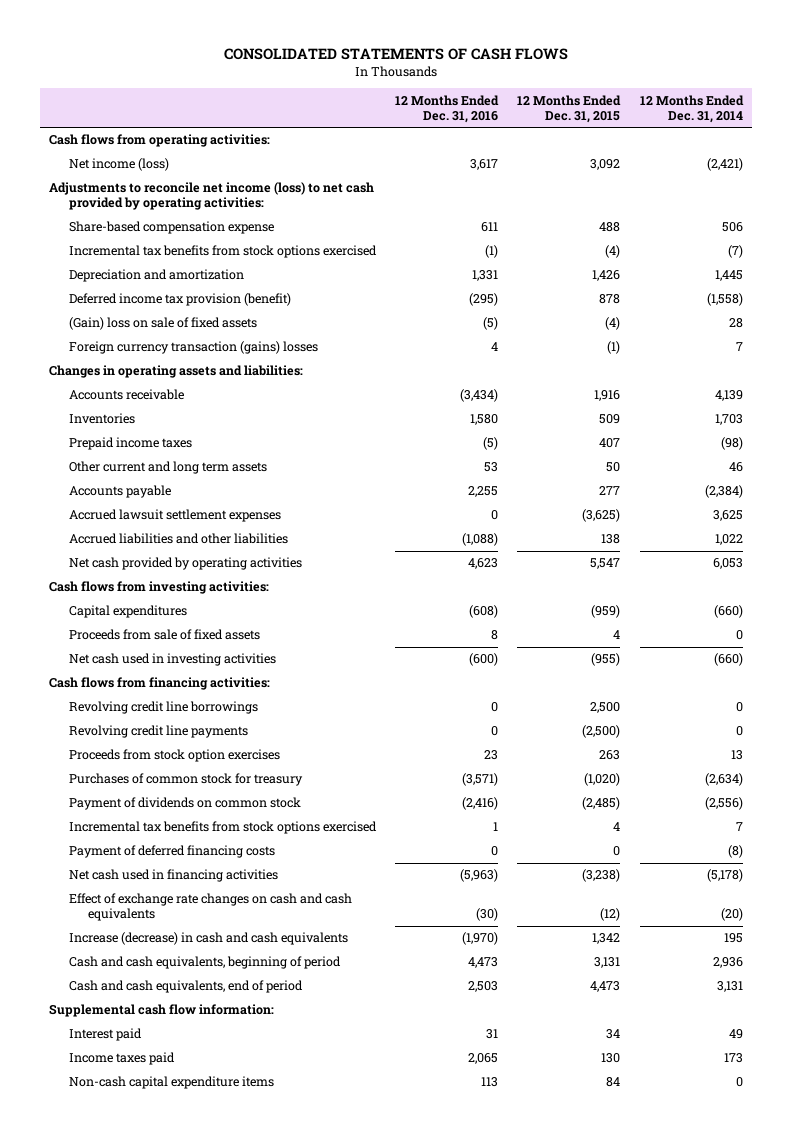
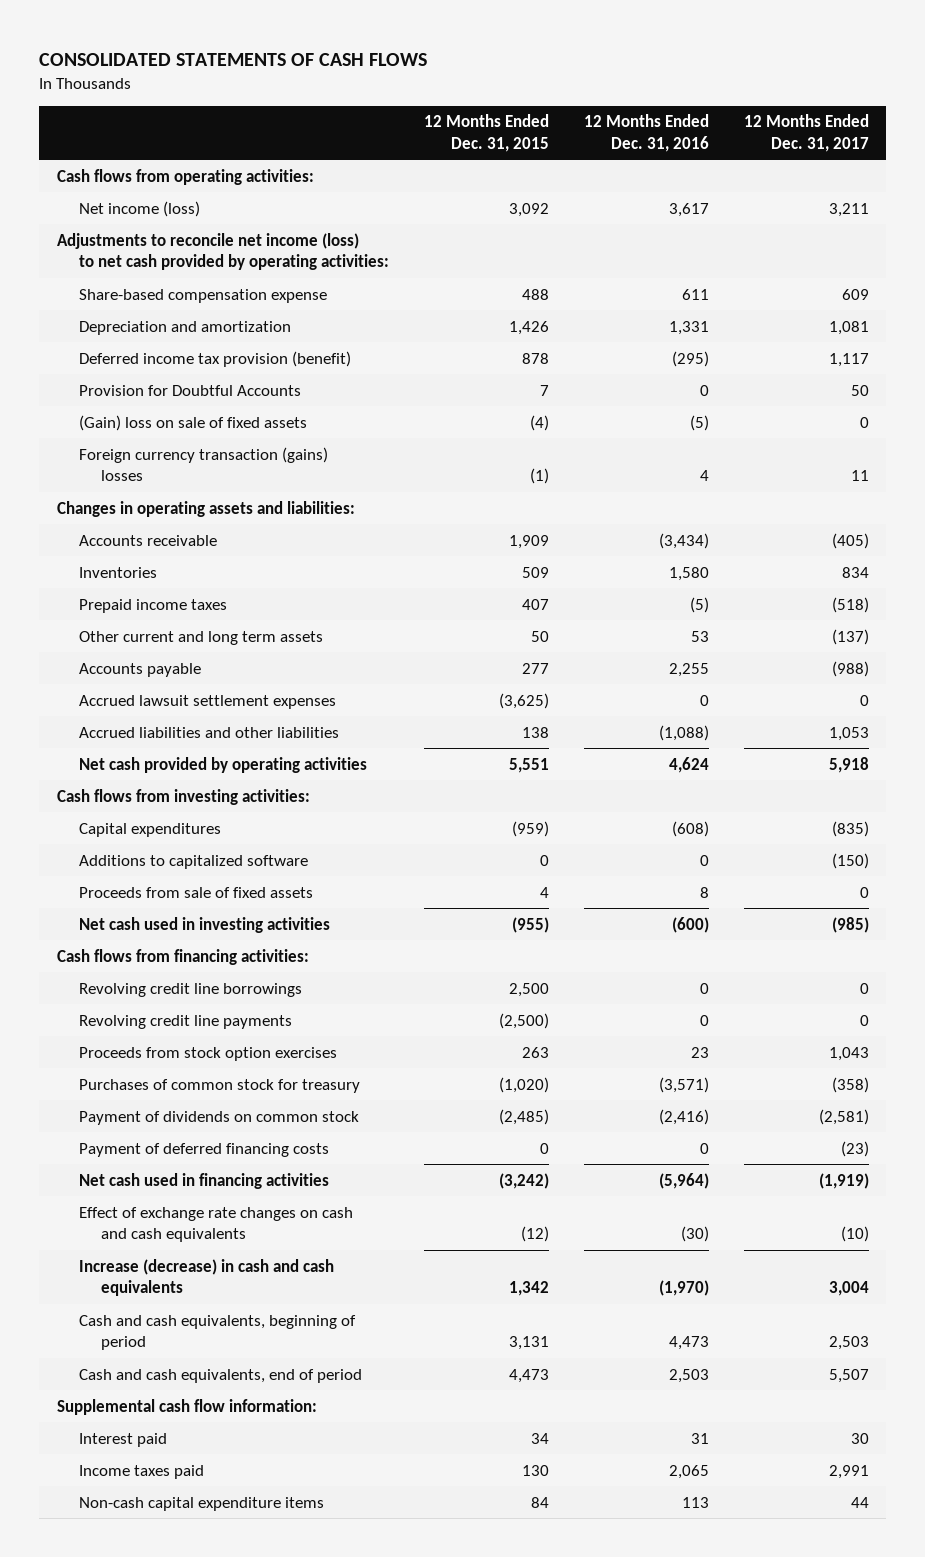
- | 12 Months Ended Dec. 31, 2016 | 12 Months Ended Dec. 31, 2015 | 12 Months Ended Dec. 31, 2014
+ | 12 Months Ended Dec. 31, 2015 | 12 Months Ended Dec. 31, 2016 | 12 Months Ended Dec. 31, 2017
- Incremental tax benefits from stock options exercised | (1) | (4) | (7)
+ Provision for Doubtful Accounts | 7 | 0 | 50
- Accounts receivable | (3,434) | 1,916 | 4,139
+ Accounts receivable | 1,909 | (3,434) | (405)
- Net cash provided by operating activities | 4,623 | 5,547 | 6,053
+ Net cash provided by operating activities | 5,551 | 4,624 | 5,918
+ Additions to capitalized software | 0 | 0 | (150)
- Incremental tax benefits from stock options exercised | 1 | 4 | 7
- Net cash used in financing activities | (5,963) | (3,238) | (5,178)
+ Net cash used in financing activities | (3,242) | (5,964) | (1,919)

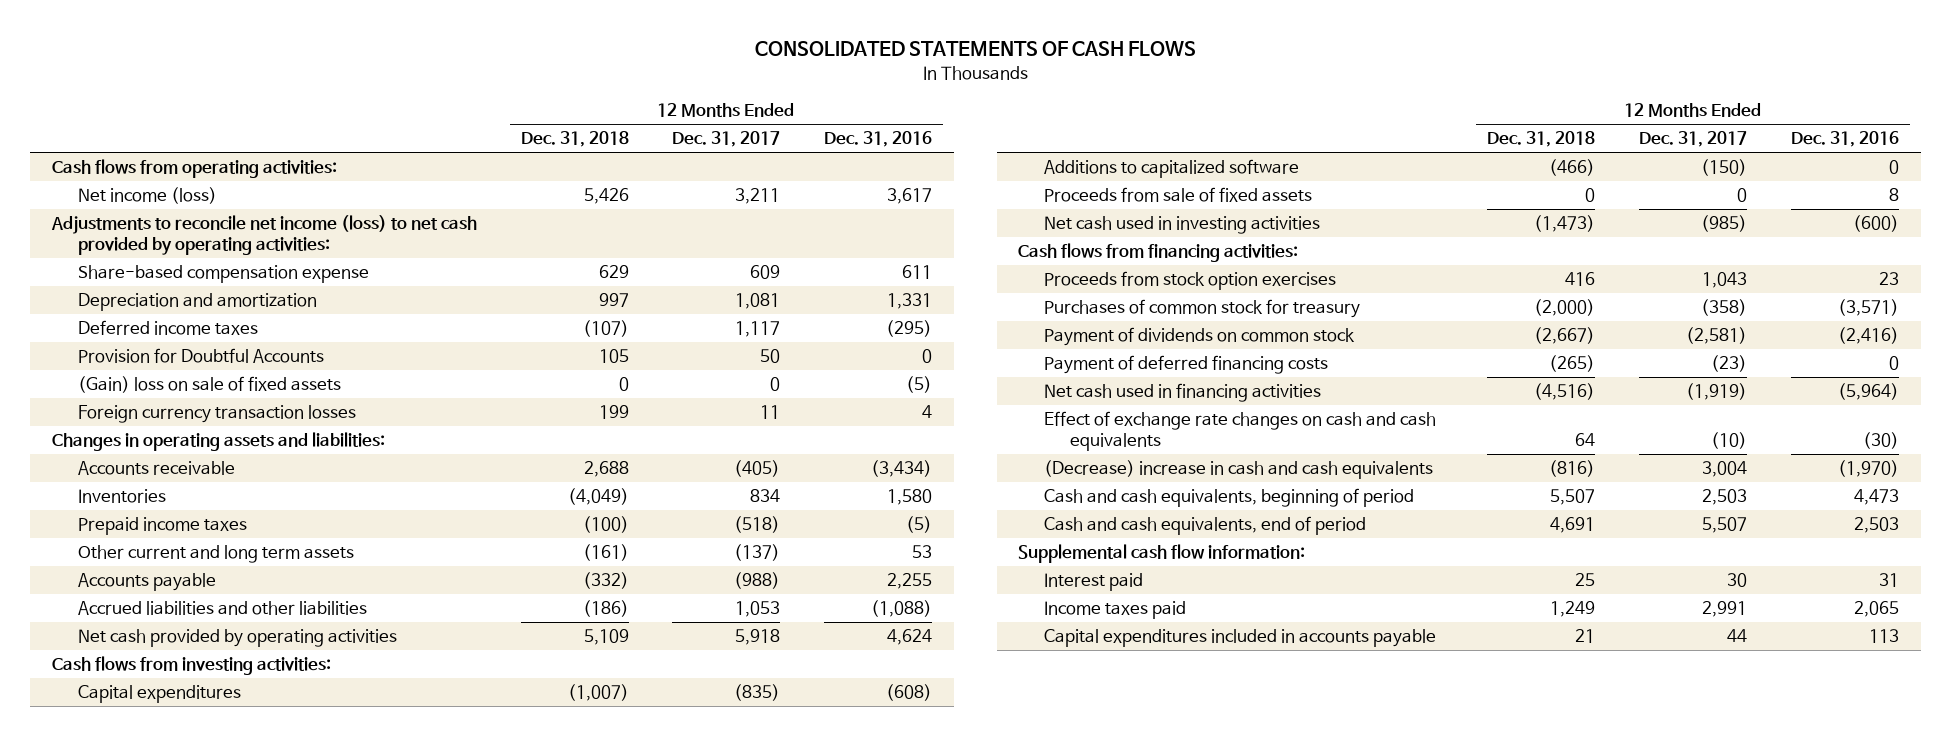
- | 12 Months Ended Dec. 31, 2015 | 12 Months Ended Dec. 31, 2016 | 12 Months Ended Dec. 31, 2017
+ | 12 Months Ended Dec. 31, 2018 | 12 Months Ended Dec. 31, 2017 | 12 Months Ended Dec. 31, 2016
- Deferred income tax provision (benefit) | 878 | (295) | 1,117
+ Deferred income taxes | (107) | 1,117 | (295)
- Foreign currency transaction (gains) losses | (1) | 4 | 11
+ Foreign currency transaction losses | 199 | 11 | 4
- Accrued lawsuit settlement expenses | (3,625) | 0 | 0
- Revolving credit line borrowings | 2,500 | 0 | 0
- Revolving credit line payments | (2,500) | 0 | 0
- Increase (decrease) in cash and cash equivalents | 1,342 | (1,970) | 3,004
+ (Decrease) increase in cash and cash equivalents | (816) | 3,004 | (1,970)
- Non-cash capital expenditure items | 84 | 113 | 44
+ Capital expenditures included in accounts payable | 21 | 44 | 113

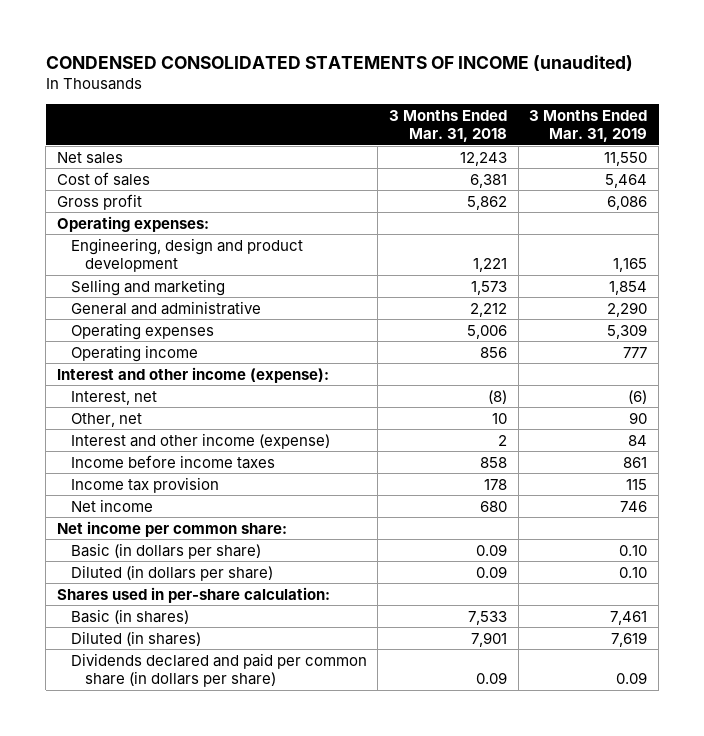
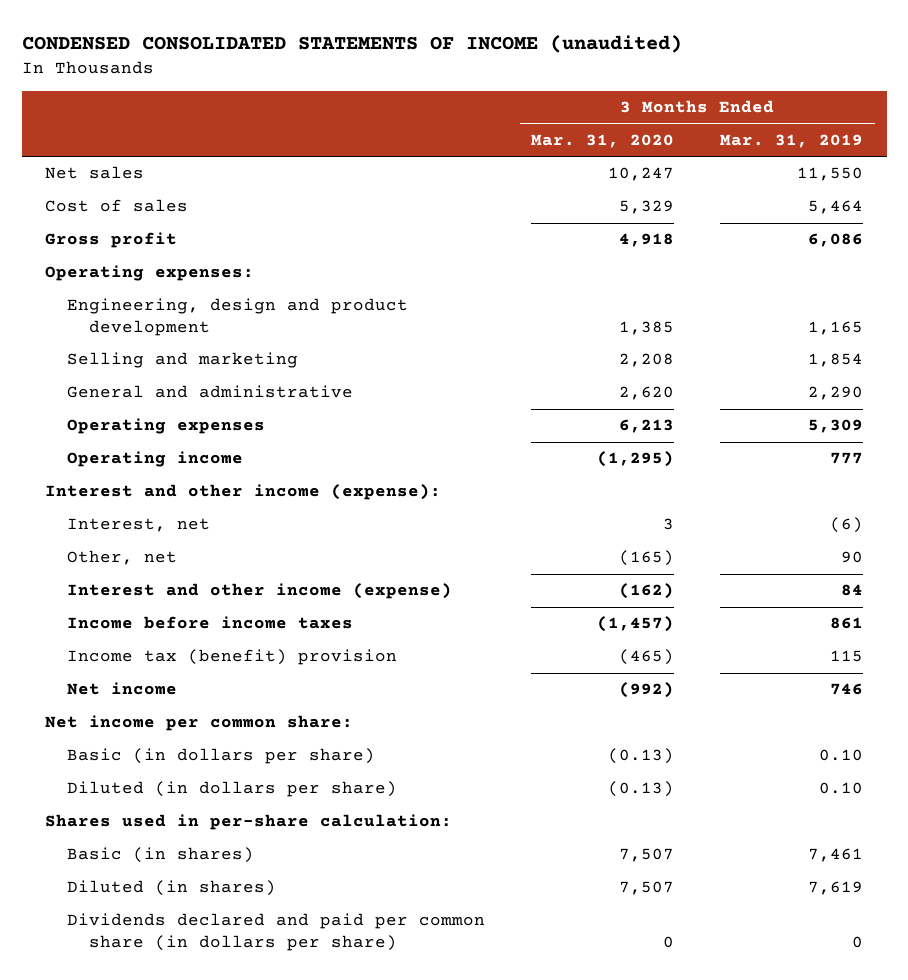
- | 3 Months Ended Mar. 31, 2018 | 3 Months Ended Mar. 31, 2019
+ | 3 Months Ended Mar. 31, 2020 | 3 Months Ended Mar. 31, 2019
- Income tax provision | 178 | 115
+ Income tax (benefit) provision | (465) | 115
- Dividends declared and paid per common share (in dollars per share) | 0.09 | 0.09
+ Dividends declared and paid per common share (in dollars per share) | 0 | 0

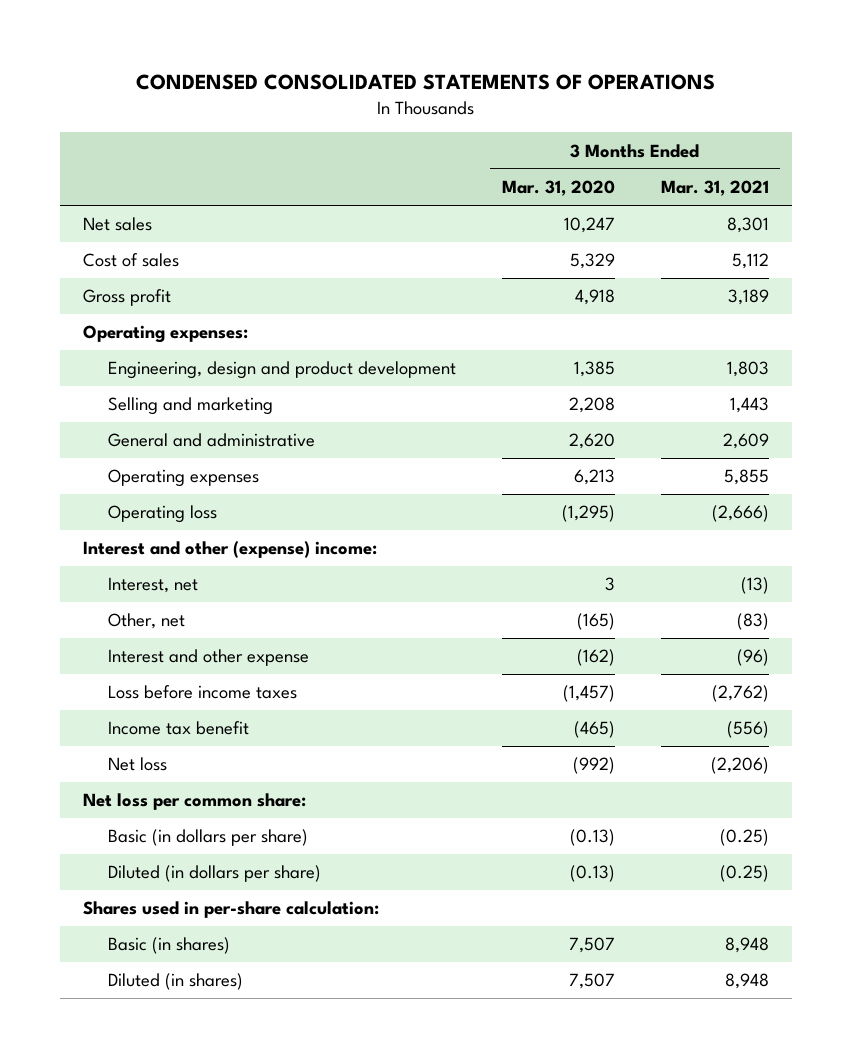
- CONDENSED CONSOLIDATED STATEMENTS OF INCOME (unaudited)
+ CONDENSED CONSOLIDATED STATEMENTS OF OPERATIONS
- | 3 Months Ended Mar. 31, 2020 | 3 Months Ended Mar. 31, 2019
+ | 3 Months Ended Mar. 31, 2020 | 3 Months Ended Mar. 31, 2021
- Operating income | (1,295) | 777
- Interest and other income (expense):
+ Operating loss | (1,295) | (2,666)
+ Interest and other (expense) income:
- Interest and other income (expense) | (162) | 84
- Income before income taxes | (1,457) | 861
- Income tax (benefit) provision | (465) | 115
- Net income | (992) | 746
- Net income per common share:
+ Interest and other expense | (162) | (96)
+ Loss before income taxes | (1,457) | (2,762)
+ Income tax benefit | (465) | (556)
+ Net loss | (992) | (2,206)
+ Net loss per common share:
- Dividends declared and paid per common share (in dollars per share) | 0 | 0

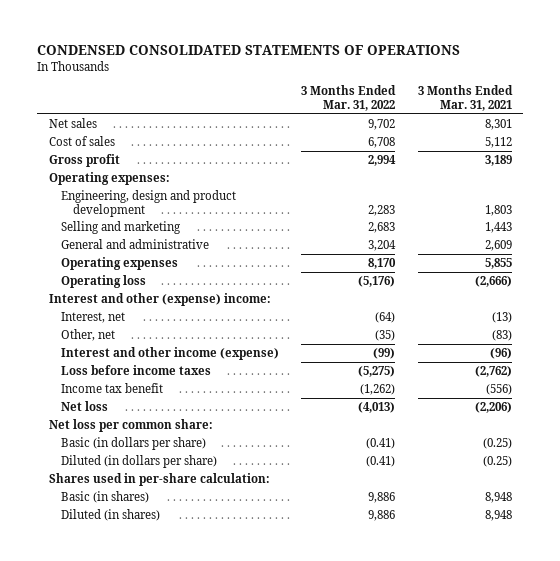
- | 3 Months Ended Mar. 31, 2020 | 3 Months Ended Mar. 31, 2021
+ | 3 Months Ended Mar. 31, 2022 | 3 Months Ended Mar. 31, 2021
- Interest and other expense | (162) | (96)
+ Interest and other income (expense) | (99) | (96)

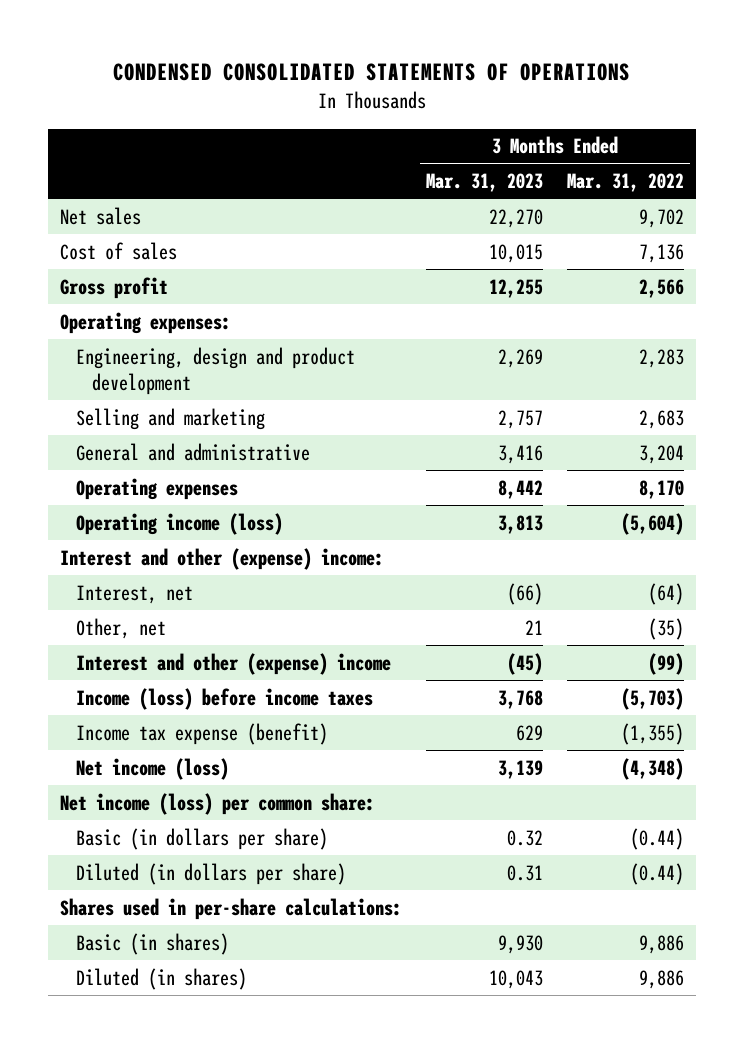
- | 3 Months Ended Mar. 31, 2022 | 3 Months Ended Mar. 31, 2021
+ | 3 Months Ended Mar. 31, 2023 | 3 Months Ended Mar. 31, 2022
- Cost of sales | 6,708 | 5,112
- Gross profit | 2,994 | 3,189
+ Cost of sales | 10,015 | 7,136
+ Gross profit | 12,255 | 2,566
- Operating loss | (5,176) | (2,666)
+ Operating income (loss) | 3,813 | (5,604)
- Interest and other income (expense) | (99) | (96)
- Loss before income taxes | (5,275) | (2,762)
- Income tax benefit | (1,262) | (556)
- Net loss | (4,013) | (2,206)
- Net loss per common share:
- Basic (in dollars per share) | (0.41) | (0.25)
- Diluted (in dollars per share) | (0.41) | (0.25)
- Shares used in per-share calculation:
+ Interest and other (expense) income | (45) | (99)
+ Income (loss) before income taxes | 3,768 | (5,703)
+ Income tax expense (benefit) | 629 | (1,355)
+ Net income (loss) | 3,139 | (4,348)
+ Net income (loss) per common share:
+ Basic (in dollars per share) | 0.32 | (0.44)
+ Diluted (in dollars per share) | 0.31 | (0.44)
+ Shares used in per-share calculations:

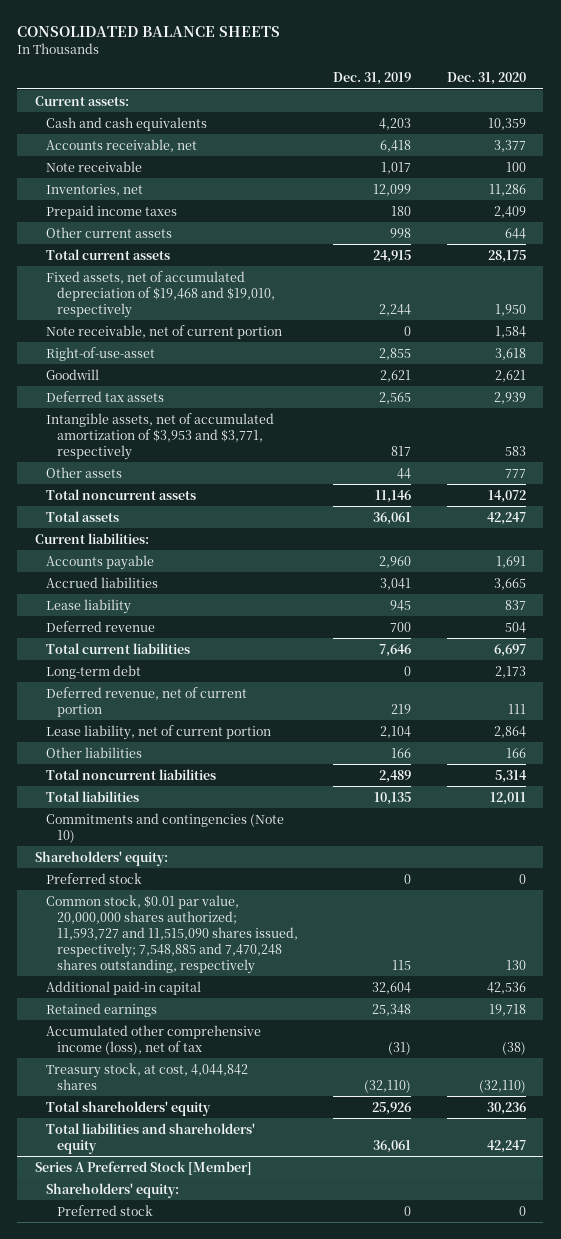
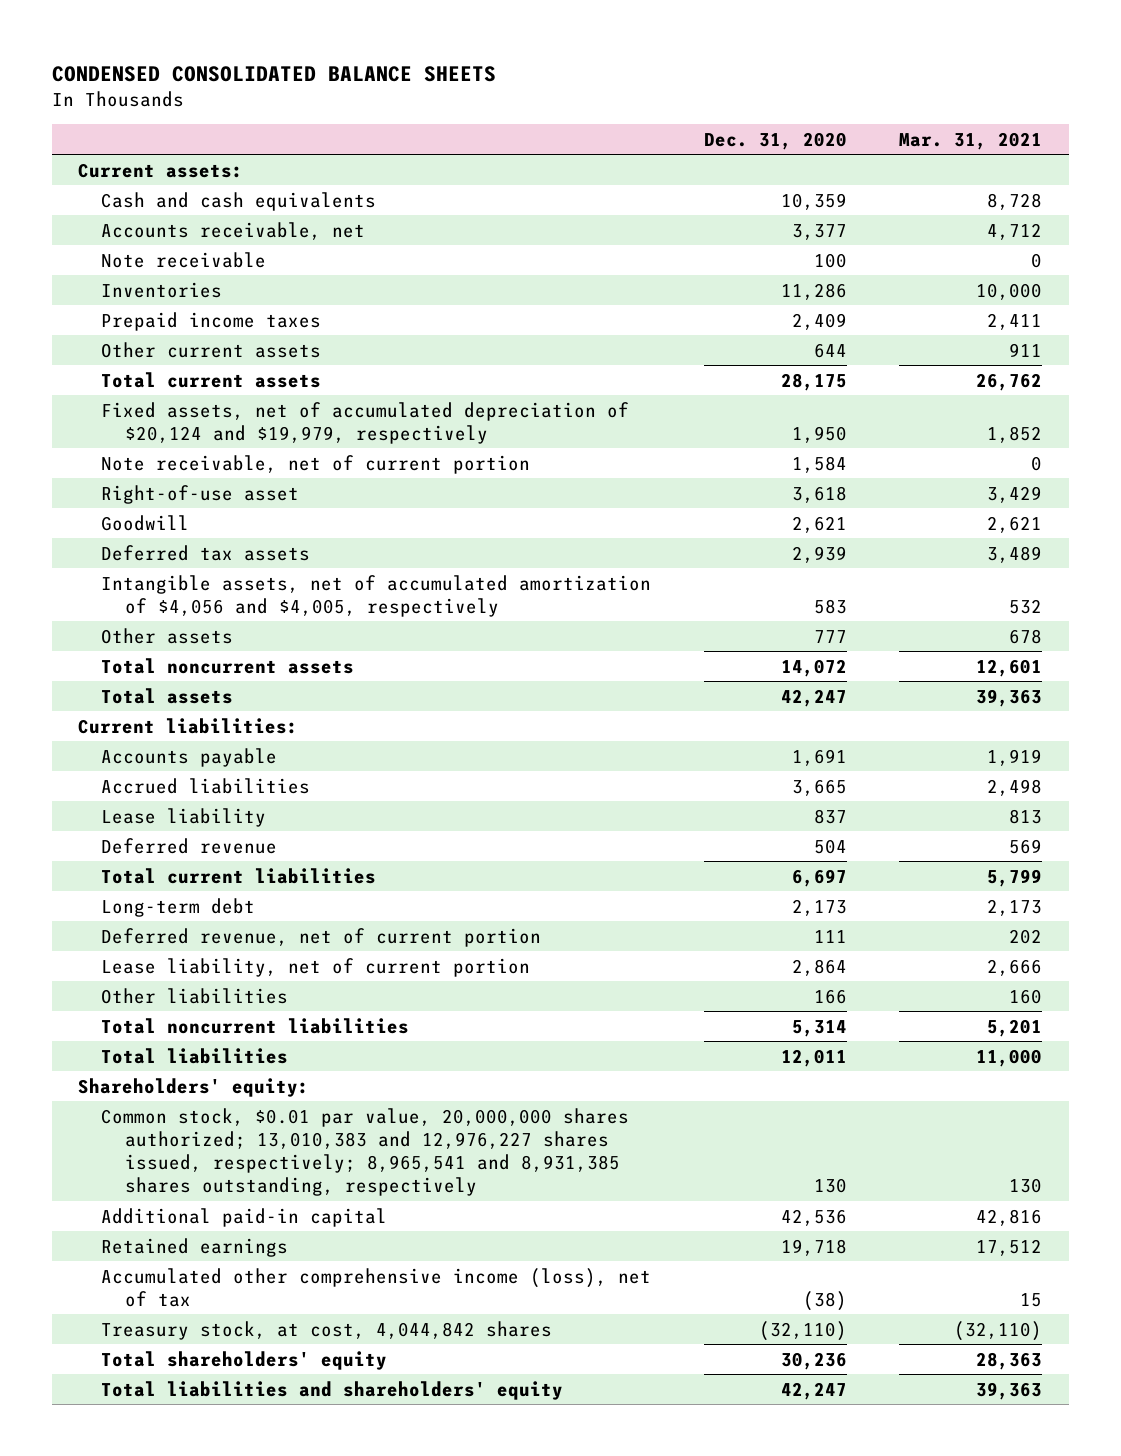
- CONSOLIDATED BALANCE SHEETS
+ CONDENSED CONSOLIDATED BALANCE SHEETS
- | Dec. 31, 2019 | Dec. 31, 2020
+ | Dec. 31, 2020 | Mar. 31, 2021
- Inventories, net | 12,099 | 11,286
+ Inventories | 11,286 | 10,000
- Fixed assets, net of accumulated depreciation of $19,468 and $19,010, respectively | 2,244 | 1,950
+ Fixed assets, net of accumulated depreciation of $20,124 and $19,979, respectively | 1,950 | 1,852
- Right-of-use-asset | 2,855 | 3,618
+ Right-of-use asset | 3,618 | 3,429
- Intangible assets, net of accumulated amortization of $3,953 and $3,771, respectively | 817 | 583
+ Intangible assets, net of accumulated amortization of $4,056 and $4,005, respectively | 583 | 532
- Commitments and contingencies (Note 10)
- Preferred stock | 0 | 0
- Common stock, $0.01 par value, 20,000,000 shares authorized; 11,593,727 and 11,515,090 shares issued, respectively; 7,548,885 and 7,470,248 shares outstanding, respectively | 115 | 130
+ Common stock, $0.01 par value, 20,000,000 shares authorized; 13,010,383 and 12,976,227 shares issued, respectively; 8,965,541 and 8,931,385 shares outstanding, respectively | 130 | 130
- Series A Preferred Stock [Member]
- Shareholders' equity:
- Preferred stock | 0 | 0

